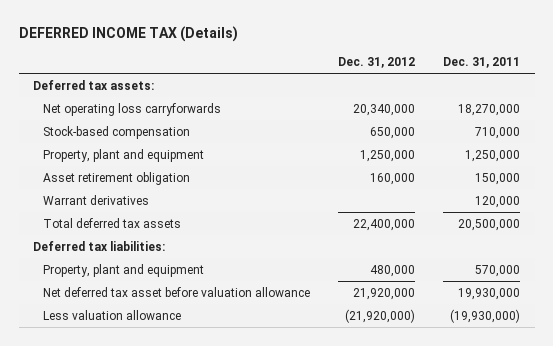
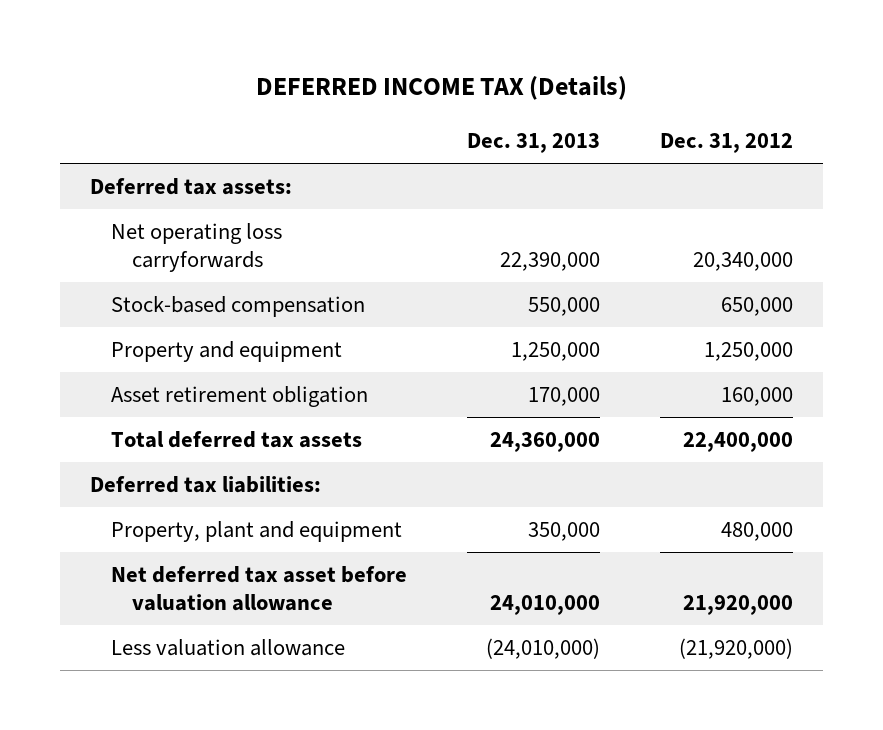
- | Dec. 31, 2012 | Dec. 31, 2011
+ | Dec. 31, 2013 | Dec. 31, 2012
- Property, plant and equipment | 1,250,000 | 1,250,000
+ Property and equipment | 1,250,000 | 1,250,000
- Warrant derivatives | | 120,000

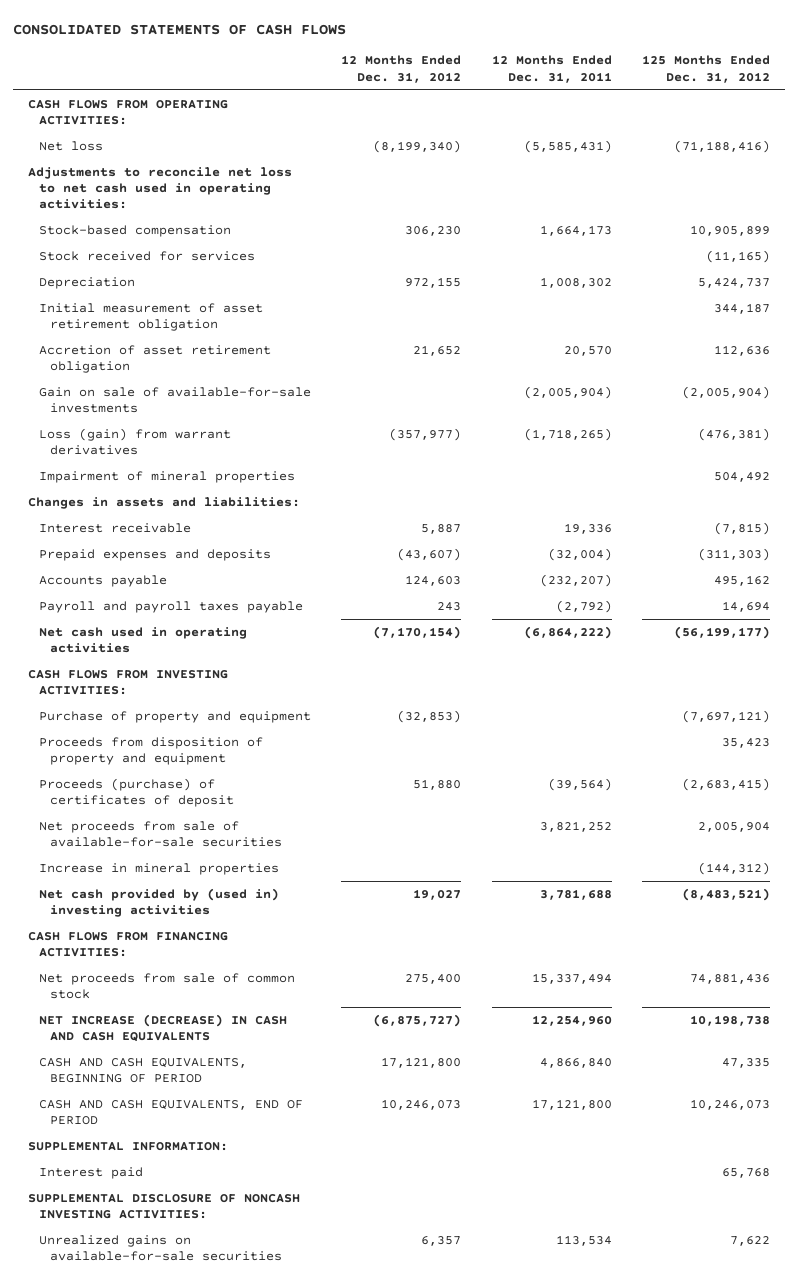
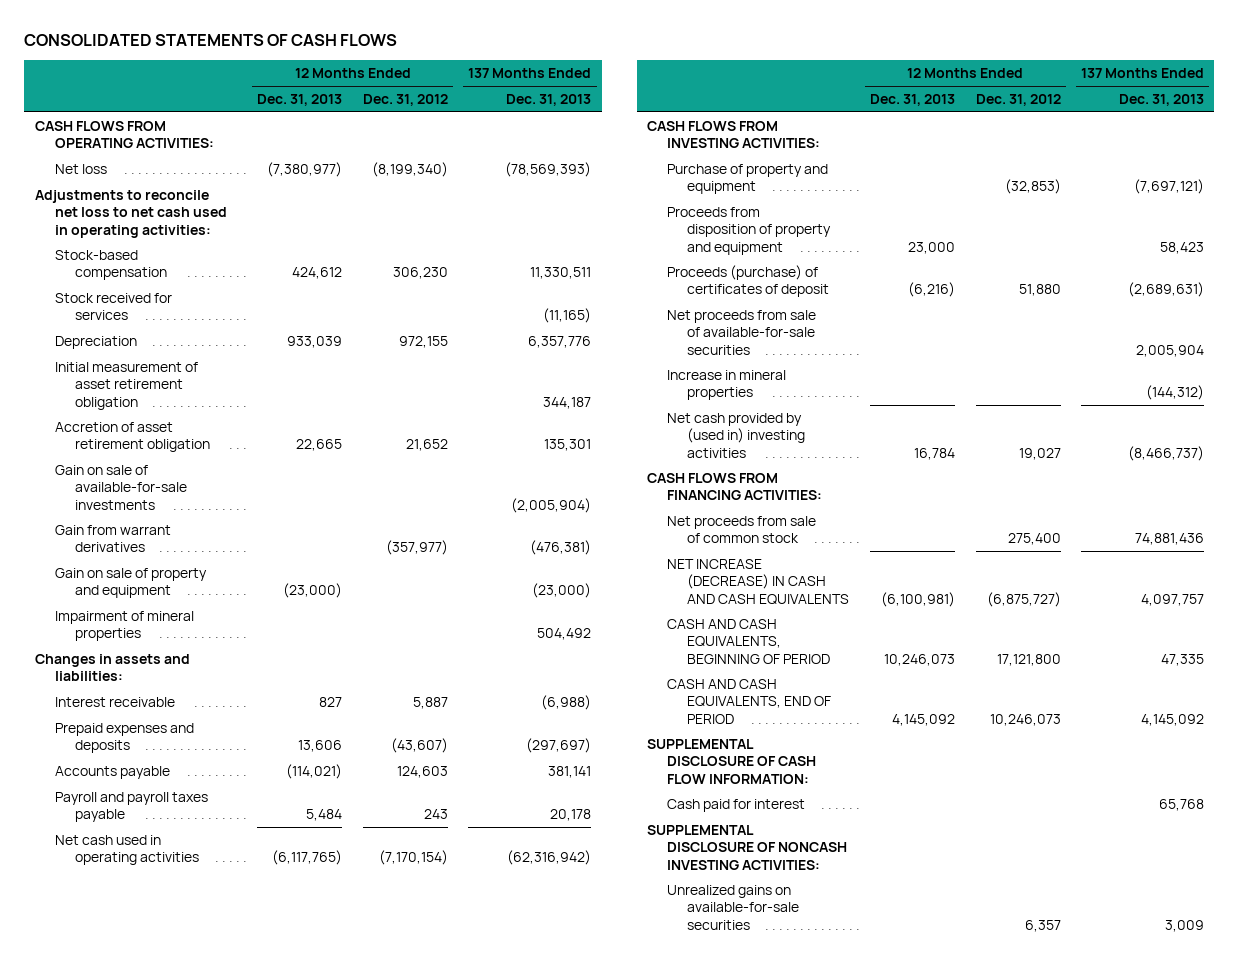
- | 12 Months Ended Dec. 31, 2012 | 12 Months Ended Dec. 31, 2011 | 125 Months Ended Dec. 31, 2012
+ | 12 Months Ended Dec. 31, 2013 | 12 Months Ended Dec. 31, 2012 | 137 Months Ended Dec. 31, 2013
- Loss (gain) from warrant derivatives | (357,977) | (1,718,265) | (476,381)
+ Gain from warrant derivatives | | (357,977) | (476,381)
+ Gain on sale of property and equipment | (23,000) | | (23,000)
- SUPPLEMENTAL INFORMATION:
- Interest paid | | | 65,768
+ SUPPLEMENTAL DISCLOSURE OF CASH FLOW INFORMATION:
+ Cash paid for interest | | | 65,768

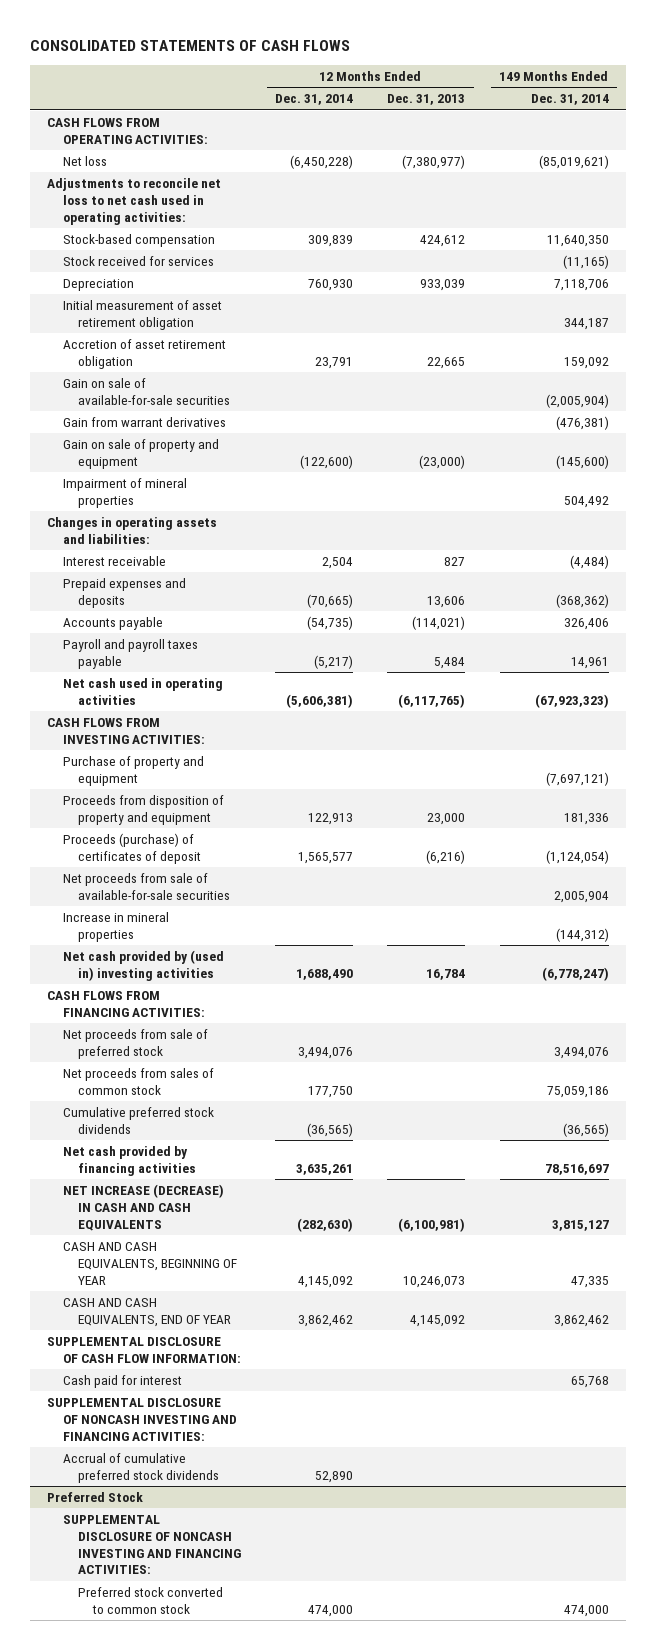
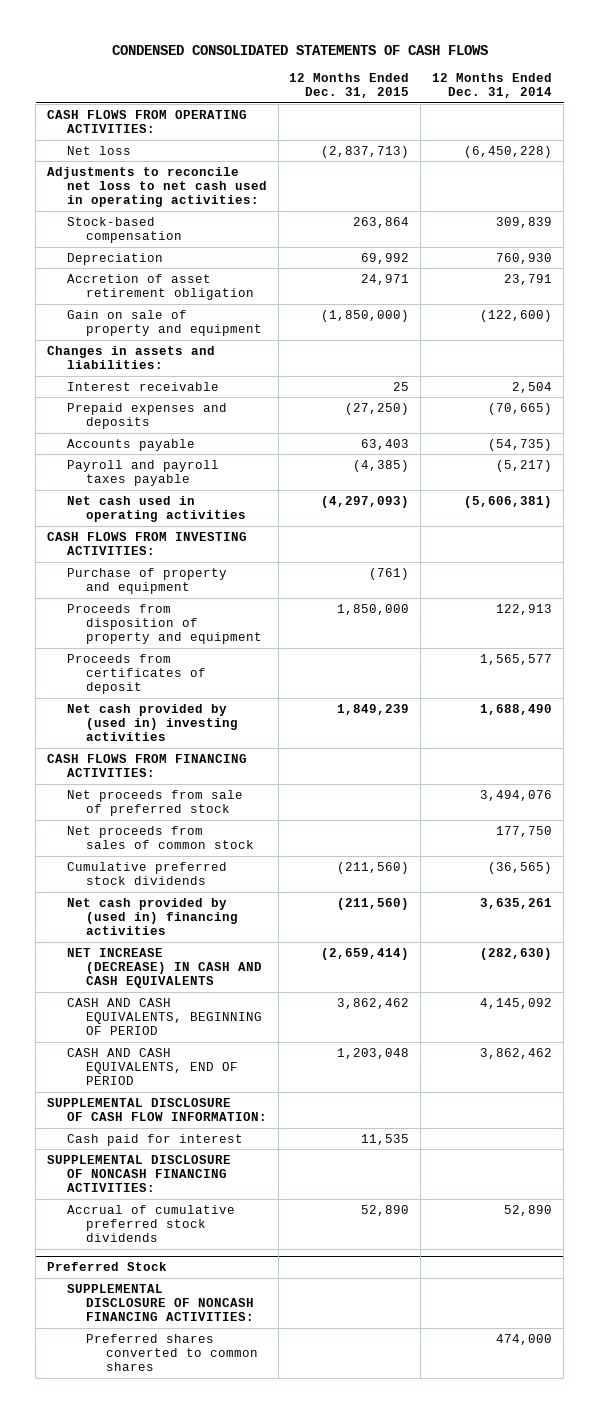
- CONSOLIDATED STATEMENTS OF CASH FLOWS
+ CONDENSED CONSOLIDATED STATEMENTS OF CASH FLOWS
- | 12 Months Ended Dec. 31, 2014 | 12 Months Ended Dec. 31, 2013 | 149 Months Ended Dec. 31, 2014
+ | 12 Months Ended Dec. 31, 2015 | 12 Months Ended Dec. 31, 2014
- Stock received for services | | | (11,165)
- Initial measurement of asset retirement obligation | | | 344,187
- Gain on sale of available-for-sale securities | | | (2,005,904)
- Gain from warrant derivatives | | | (476,381)
- Impairment of mineral properties | | | 504,492
- Changes in operating assets and liabilities:
+ Changes in assets and liabilities:
- Proceeds (purchase) of certificates of deposit | 1,565,577 | (6,216) | (1,124,054)
- Net proceeds from sale of available-for-sale securities | | | 2,005,904
- Increase in mineral properties | | | (144,312)
+ Proceeds from certificates of deposit | | 1,565,577
- Net cash provided by financing activities | 3,635,261 | | 78,516,697
+ Net cash provided by (used in) financing activities | (211,560) | 3,635,261
- CASH AND CASH EQUIVALENTS, BEGINNING OF YEAR | 4,145,092 | 10,246,073 | 47,335
- CASH AND CASH EQUIVALENTS, END OF YEAR | 3,862,462 | 4,145,092 | 3,862,462
+ CASH AND CASH EQUIVALENTS, BEGINNING OF PERIOD | 3,862,462 | 4,145,092
+ CASH AND CASH EQUIVALENTS, END OF PERIOD | 1,203,048 | 3,862,462
- SUPPLEMENTAL DISCLOSURE OF NONCASH INVESTING AND FINANCING ACTIVITIES:
+ SUPPLEMENTAL DISCLOSURE OF NONCASH FINANCING ACTIVITIES:
@ Preferred Stock
- SUPPLEMENTAL DISCLOSURE OF NONCASH INVESTING AND FINANCING ACTIVITIES:
- Preferred stock converted to common stock | 474,000 | | 474,000
+ SUPPLEMENTAL DISCLOSURE OF NONCASH FINANCING ACTIVITIES:
+ Preferred shares converted to common shares | | 474,000

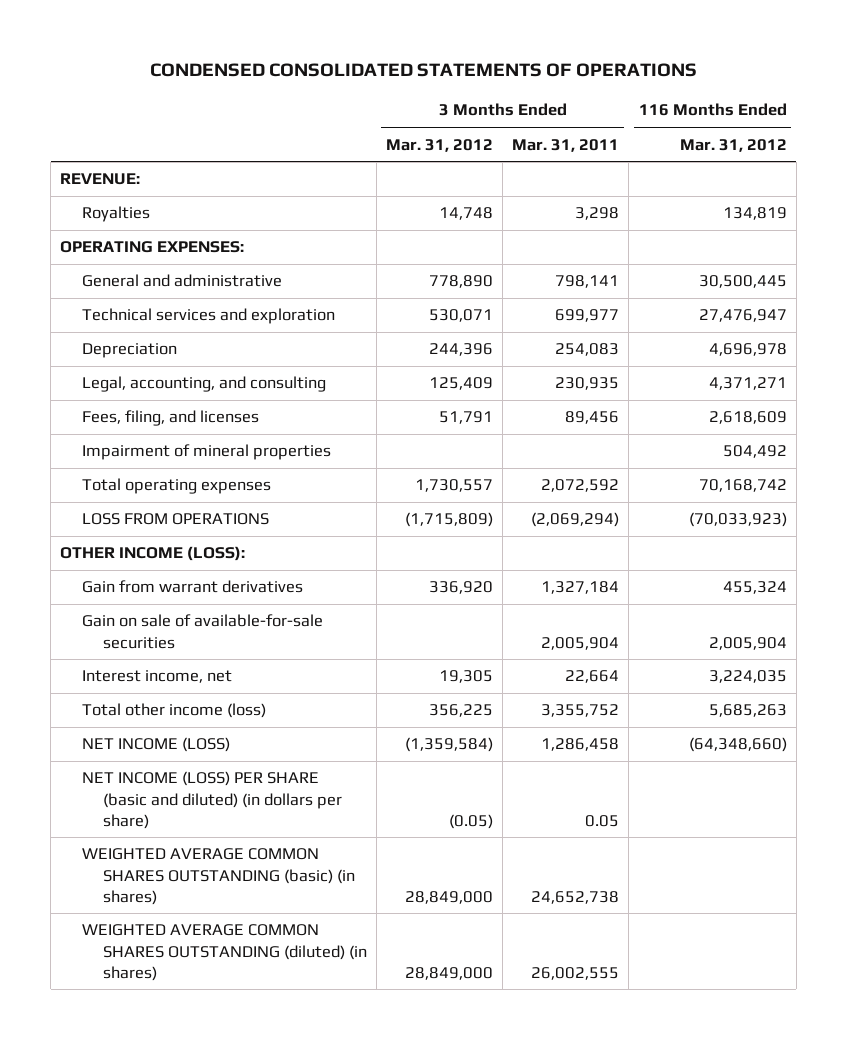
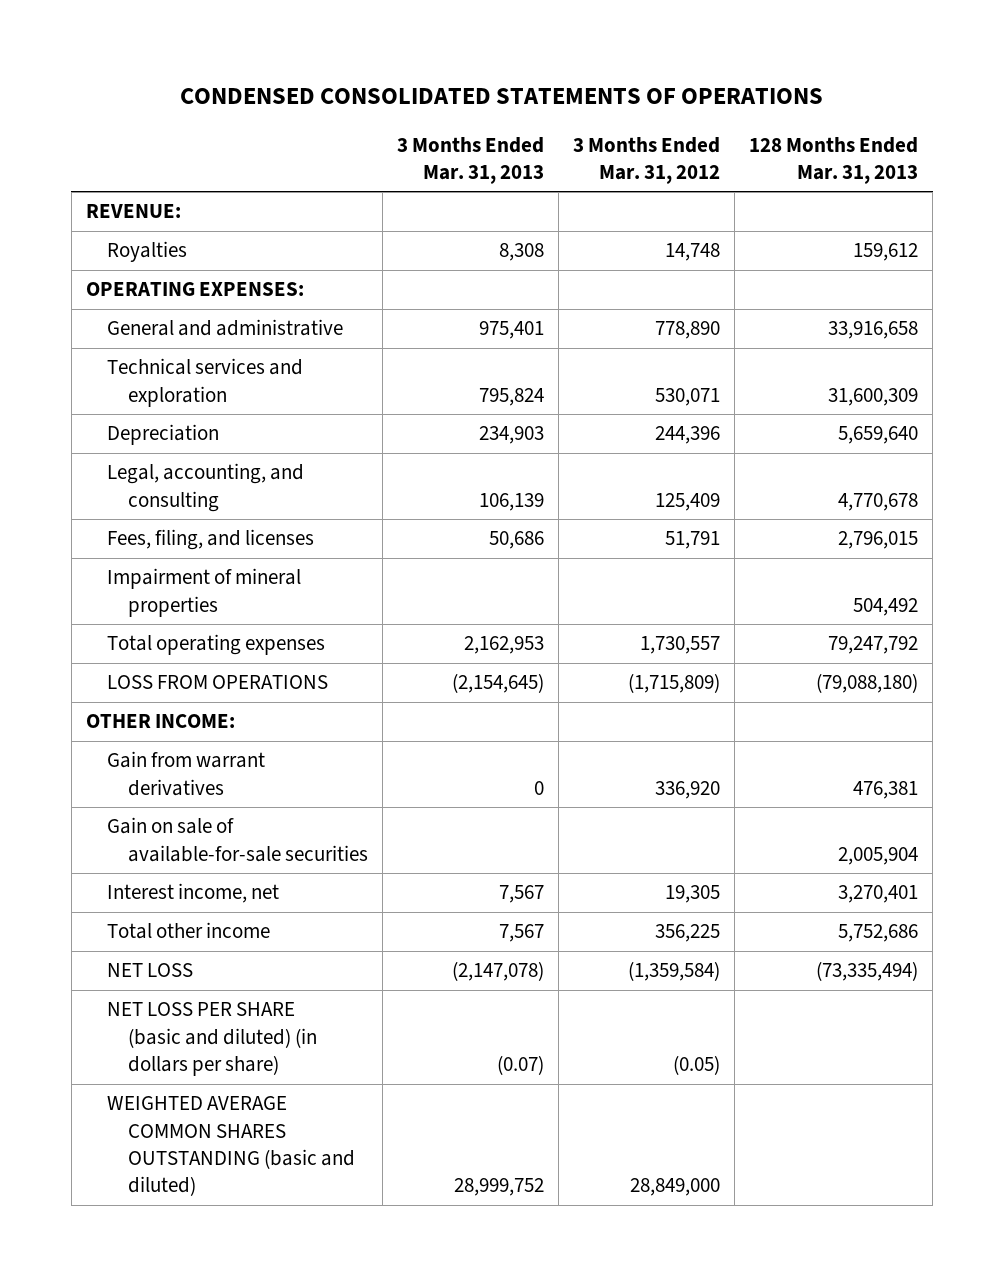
- | 3 Months Ended Mar. 31, 2012 | 3 Months Ended Mar. 31, 2011 | 116 Months Ended Mar. 31, 2012
+ | 3 Months Ended Mar. 31, 2013 | 3 Months Ended Mar. 31, 2012 | 128 Months Ended Mar. 31, 2013
- OTHER INCOME (LOSS):
+ OTHER INCOME:
- Total other income (loss) | 356,225 | 3,355,752 | 5,685,263
- NET INCOME (LOSS) | (1,359,584) | 1,286,458 | (64,348,660)
- NET INCOME (LOSS) PER SHARE (basic and diluted) (in dollars per share) | (0.05) | 0.05 |
- WEIGHTED AVERAGE COMMON SHARES OUTSTANDING (basic) (in shares) | 28,849,000 | 24,652,738 |
- WEIGHTED AVERAGE COMMON SHARES OUTSTANDING (diluted) (in shares) | 28,849,000 | 26,002,555 |
+ Total other income | 7,567 | 356,225 | 5,752,686
+ NET LOSS | (2,147,078) | (1,359,584) | (73,335,494)
+ NET LOSS PER SHARE (basic and diluted) (in dollars per share) | (0.07) | (0.05) |
+ WEIGHTED AVERAGE COMMON SHARES OUTSTANDING (basic and diluted) | 28,999,752 | 28,849,000 |

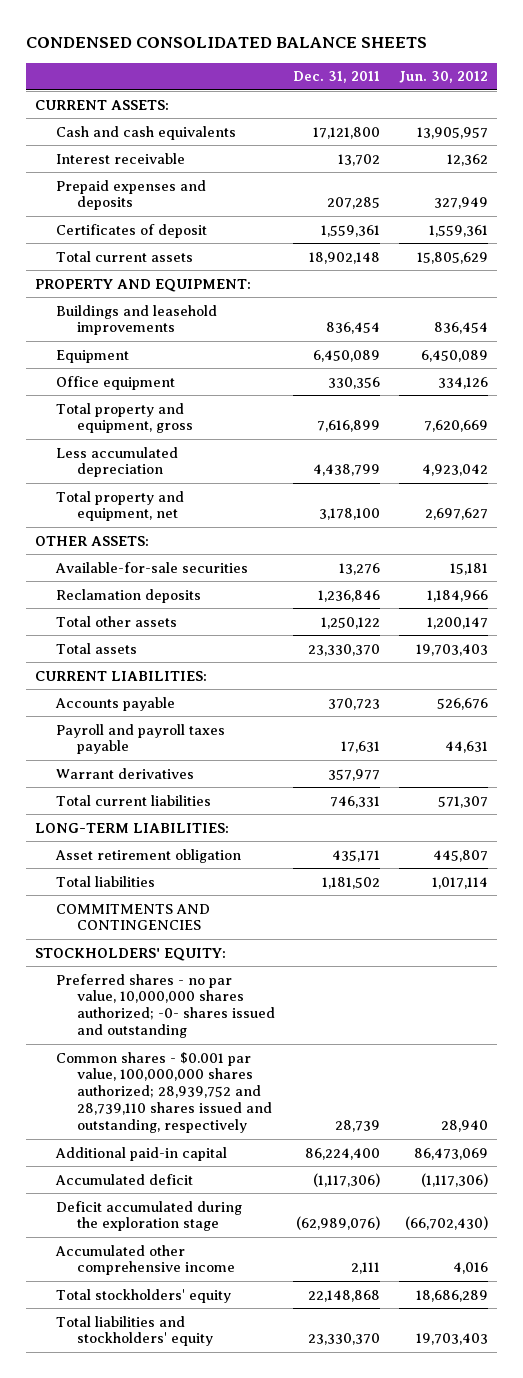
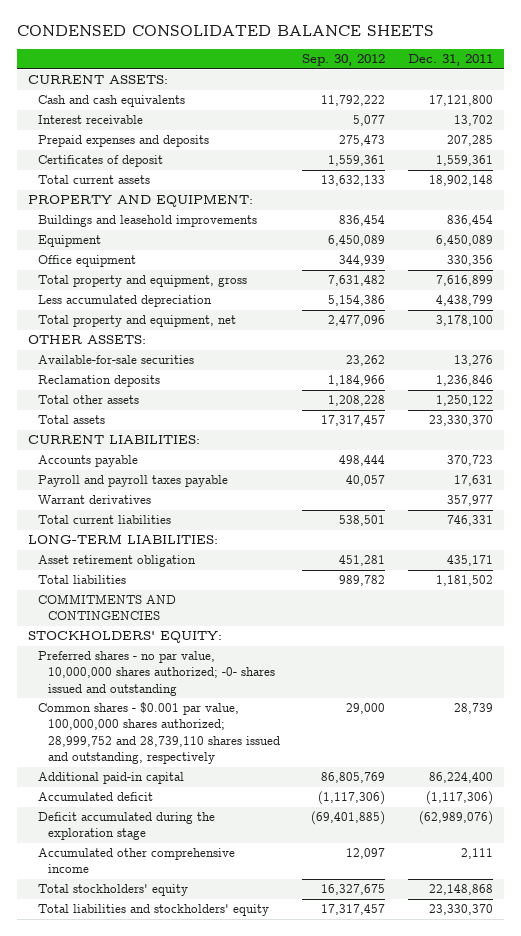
- | Dec. 31, 2011 | Jun. 30, 2012
+ | Sep. 30, 2012 | Dec. 31, 2011
- Common shares - $0.001 par value, 100,000,000 shares authorized; 28,939,752 and 28,739,110 shares issued and outstanding, respectively | 28,739 | 28,940
+ Common shares - $0.001 par value, 100,000,000 shares authorized; 28,999,752 and 28,739,110 shares issued and outstanding, respectively | 29,000 | 28,739

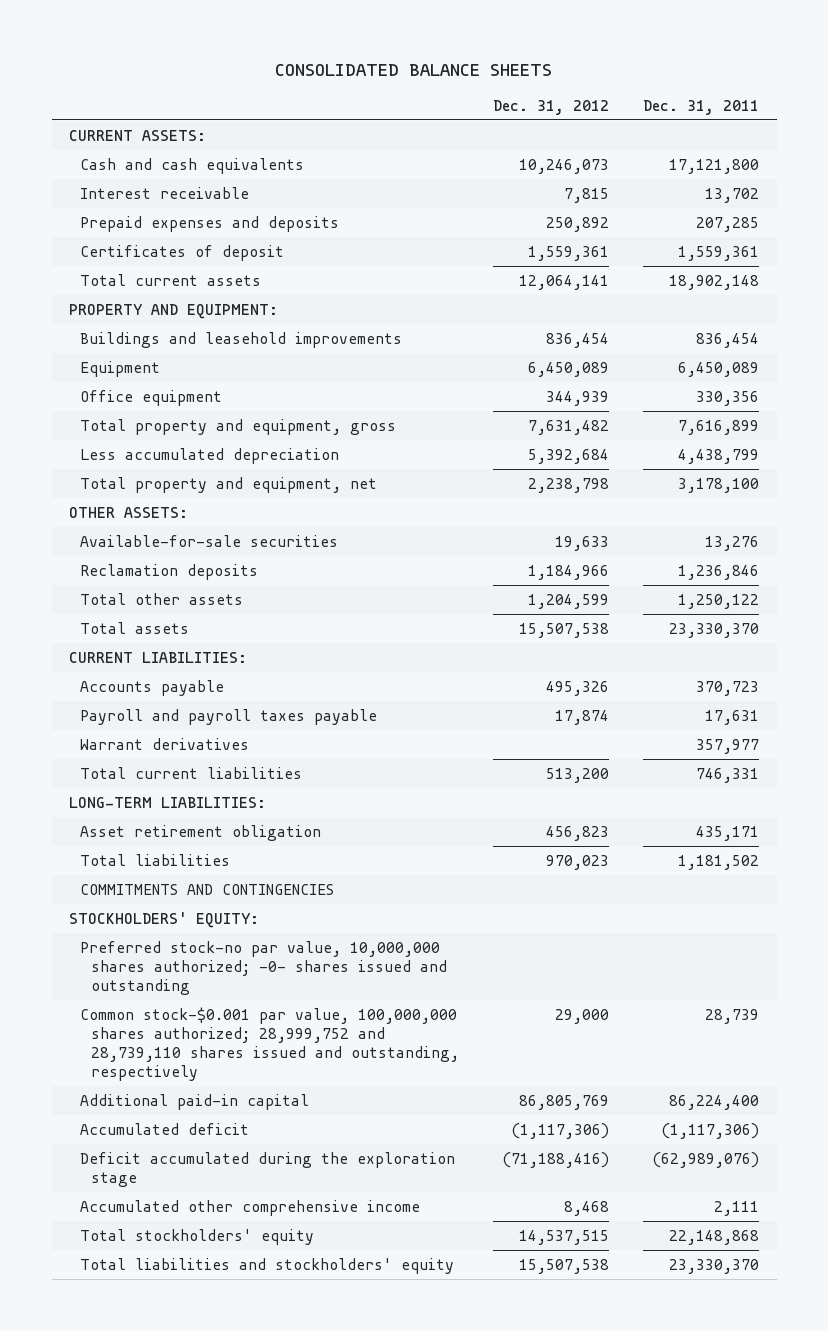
- CONDENSED CONSOLIDATED BALANCE SHEETS
+ CONSOLIDATED BALANCE SHEETS
- | Sep. 30, 2012 | Dec. 31, 2011
+ | Dec. 31, 2012 | Dec. 31, 2011
- Preferred shares - no par value, 10,000,000 shares authorized; -0- shares issued and outstanding
- Common shares - $0.001 par value, 100,000,000 shares authorized; 28,999,752 and 28,739,110 shares issued and outstanding, respectively | 29,000 | 28,739
+ Preferred stock-no par value, 10,000,000 shares authorized; -0- shares issued and outstanding
+ Common stock-$0.001 par value, 100,000,000 shares authorized; 28,999,752 and 28,739,110 shares issued and outstanding, respectively | 29,000 | 28,739

